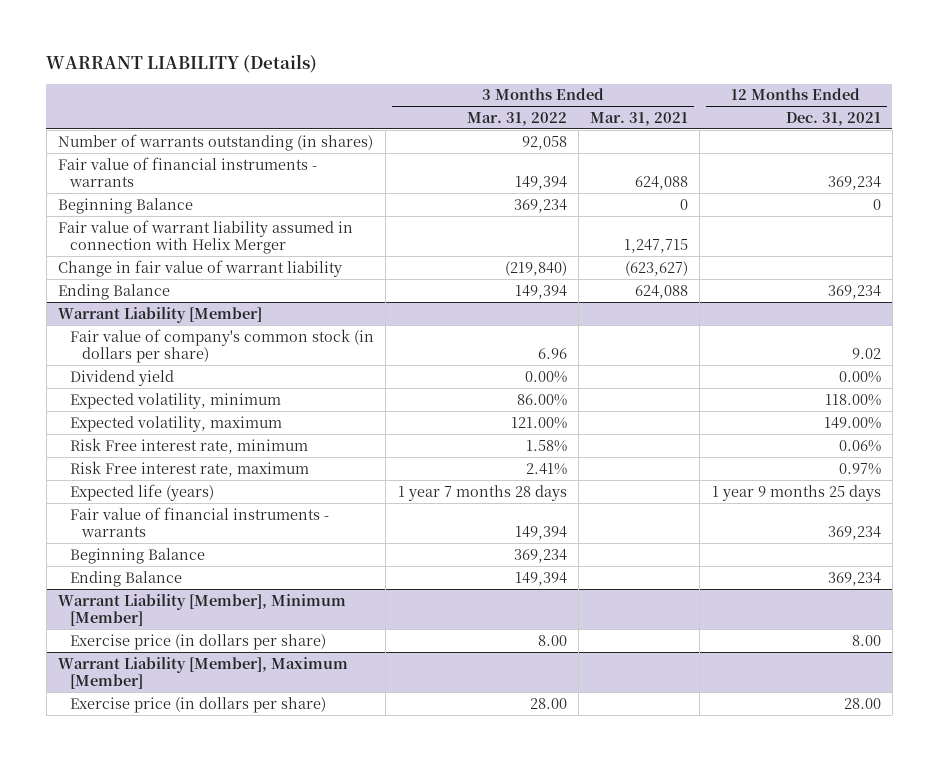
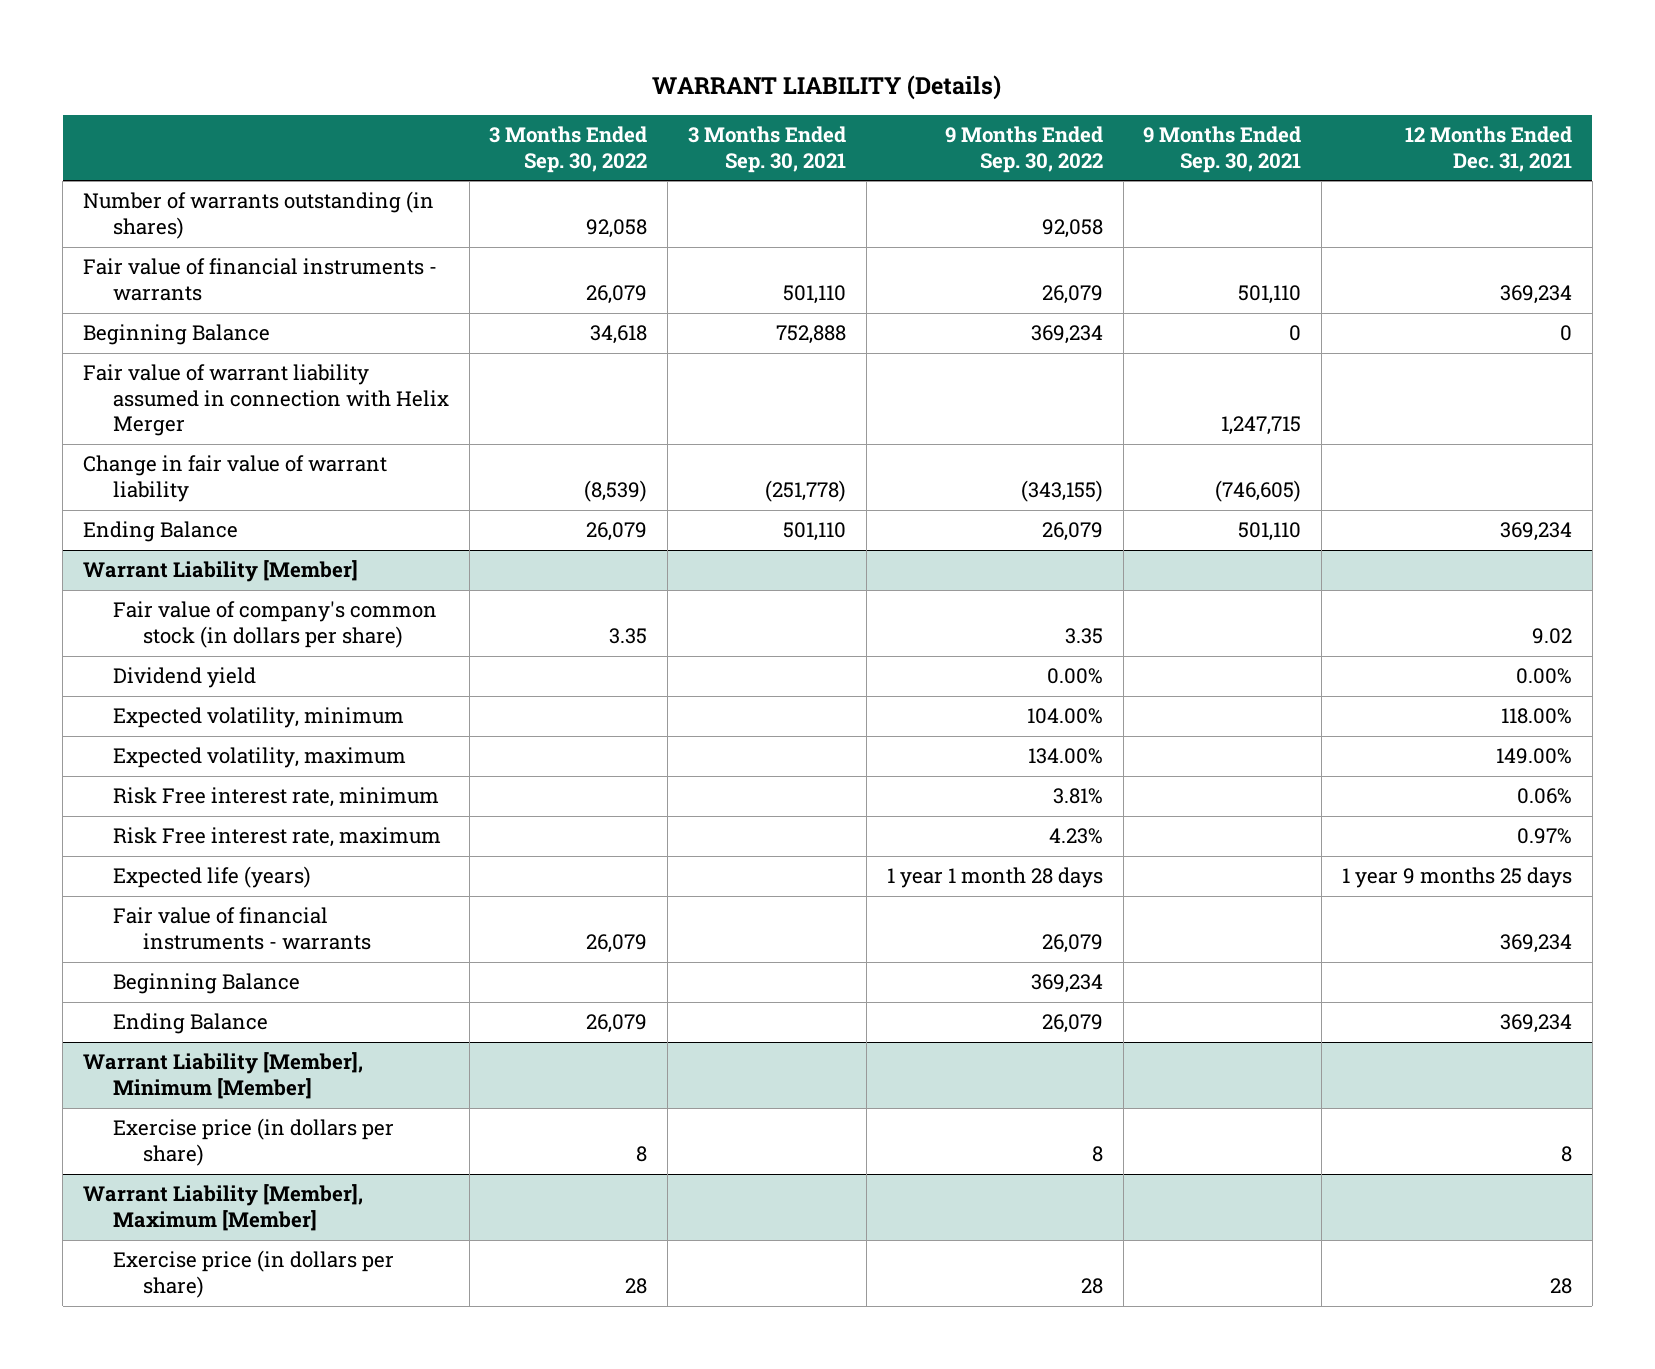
- | 3 Months Ended Mar. 31, 2022 | 3 Months Ended Mar. 31, 2021 | 12 Months Ended Dec. 31, 2021
+ | 3 Months Ended Sep. 30, 2022 | 3 Months Ended Sep. 30, 2021 | 9 Months Ended Sep. 30, 2022 | 9 Months Ended Sep. 30, 2021 | 12 Months Ended Dec. 31, 2021
@ Warrant Liability [Member], Minimum [Member]
- Exercise price (in dollars per share) | 8.00 | | 8.00
+ Exercise price (in dollars per share) | 8 | | 8 | | 8
@ Warrant Liability [Member], Maximum [Member]
- Exercise price (in dollars per share) | 28.00 | | 28.00
+ Exercise price (in dollars per share) | 28 | | 28 | | 28

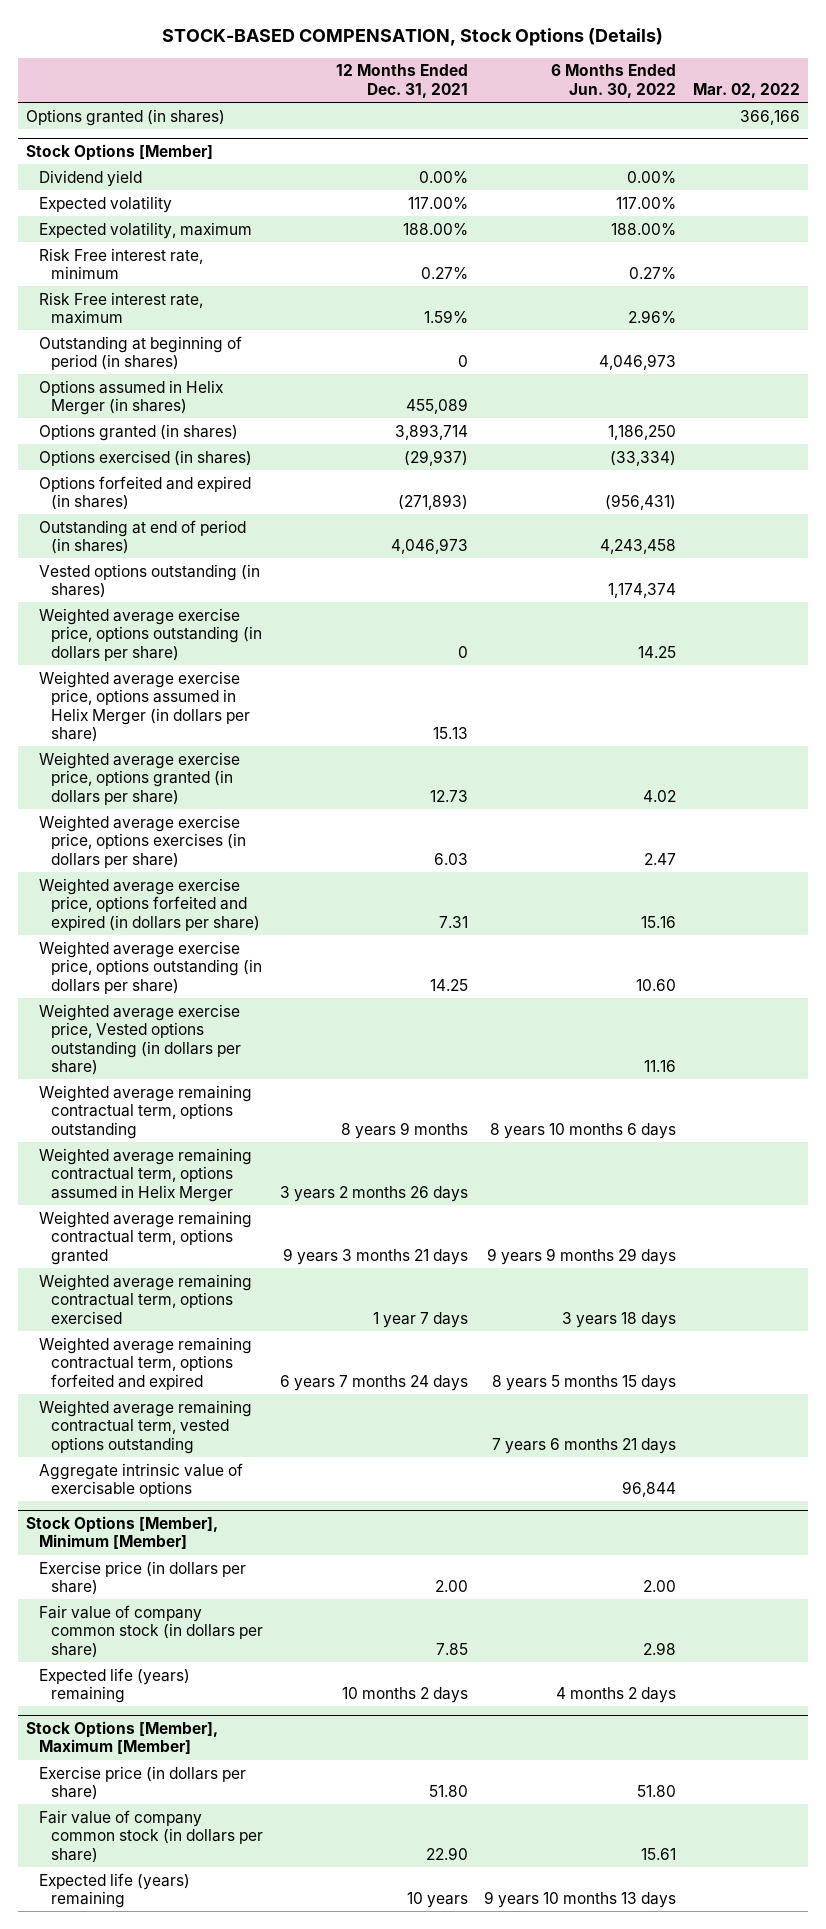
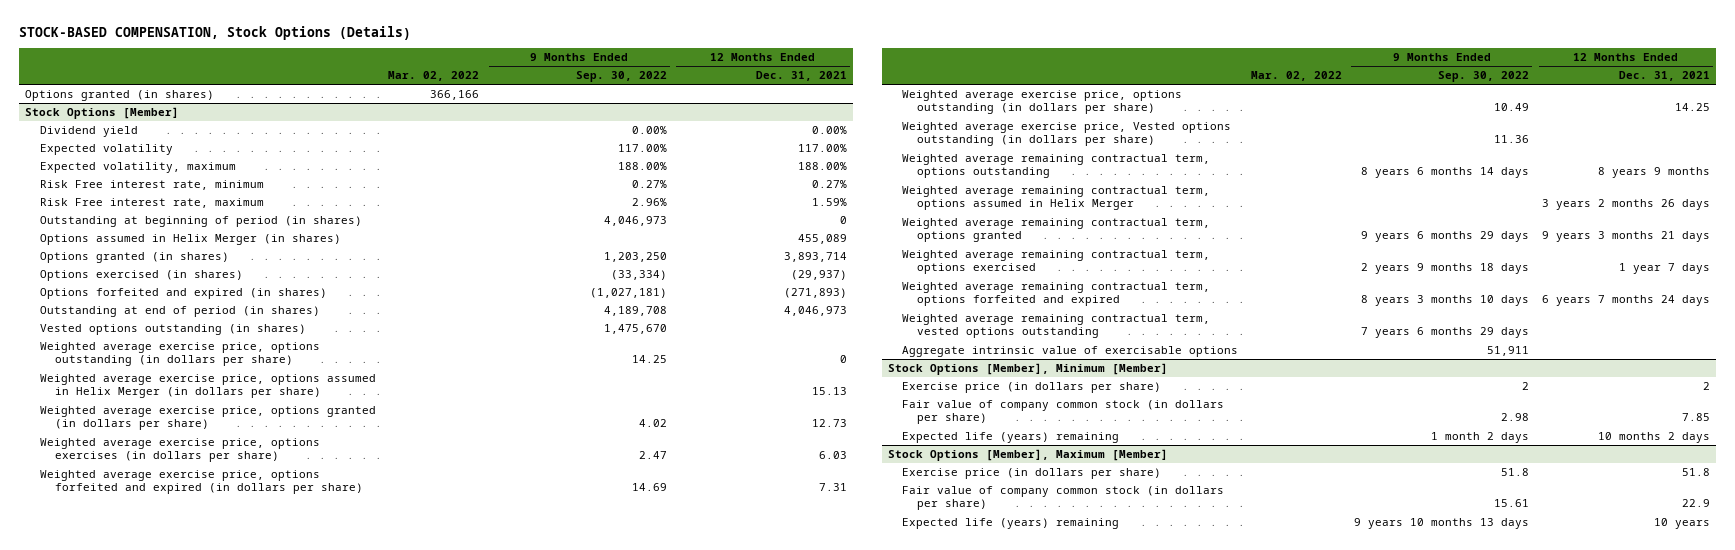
- | 12 Months Ended Dec. 31, 2021 | 6 Months Ended Jun. 30, 2022 | Mar. 02, 2022
+ | Mar. 02, 2022 | 9 Months Ended Sep. 30, 2022 | 12 Months Ended Dec. 31, 2021
@ Stock Options [Member], Minimum [Member]
- Exercise price (in dollars per share) | 2.00 | 2.00 |
+ Exercise price (in dollars per share) | | 2 | 2
@ Stock Options [Member], Maximum [Member]
- Exercise price (in dollars per share) | 51.80 | 51.80 |
- Fair value of company common stock (in dollars per share) | 22.90 | 15.61 |
+ Exercise price (in dollars per share) | | 51.8 | 51.8
+ Fair value of company common stock (in dollars per share) | | 15.61 | 22.9

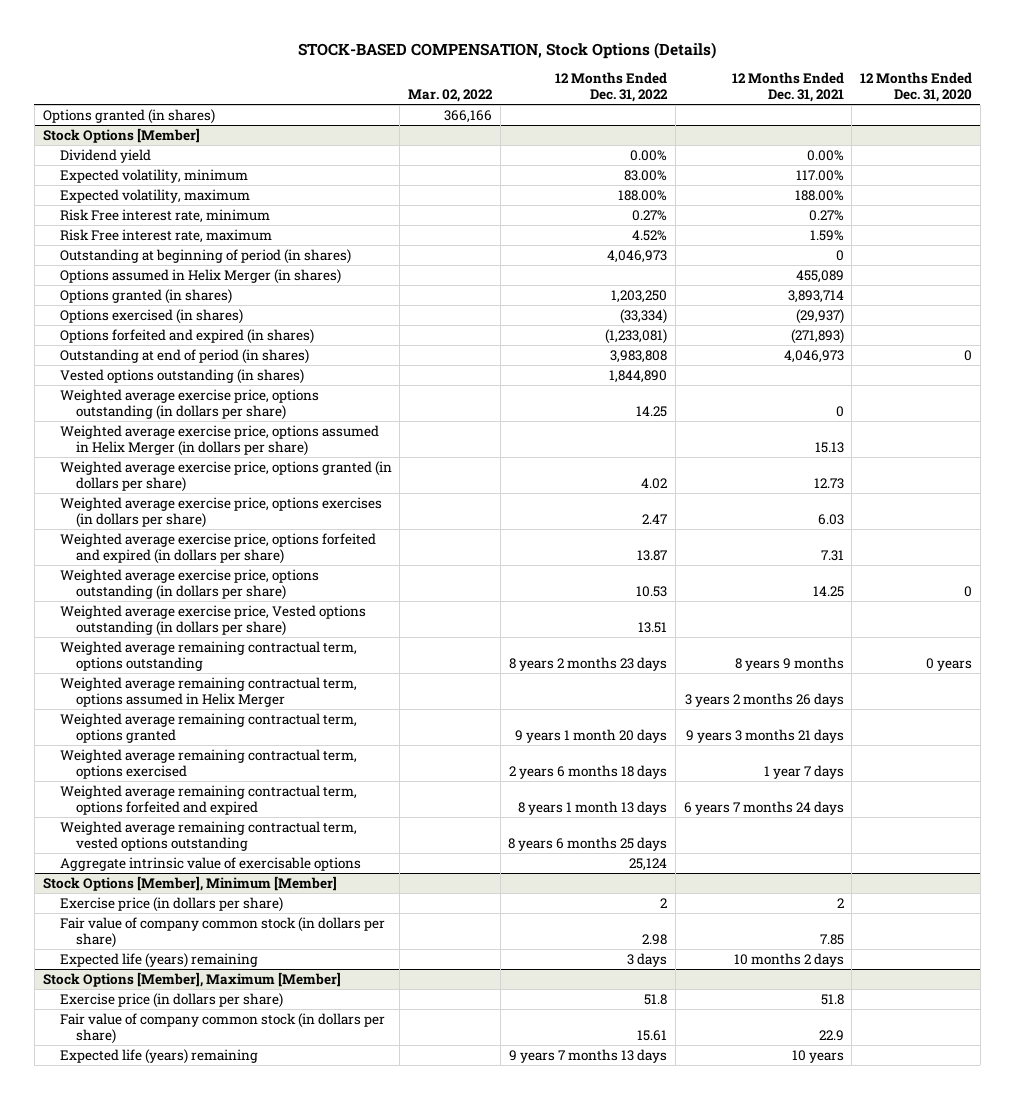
- | Mar. 02, 2022 | 9 Months Ended Sep. 30, 2022 | 12 Months Ended Dec. 31, 2021
+ | Mar. 02, 2022 | 12 Months Ended Dec. 31, 2022 | 12 Months Ended Dec. 31, 2021 | 12 Months Ended Dec. 31, 2020
@ Stock Options [Member]
- Expected volatility | | 117.00% | 117.00%
+ Expected volatility, minimum | | 83.00% | 117.00% |

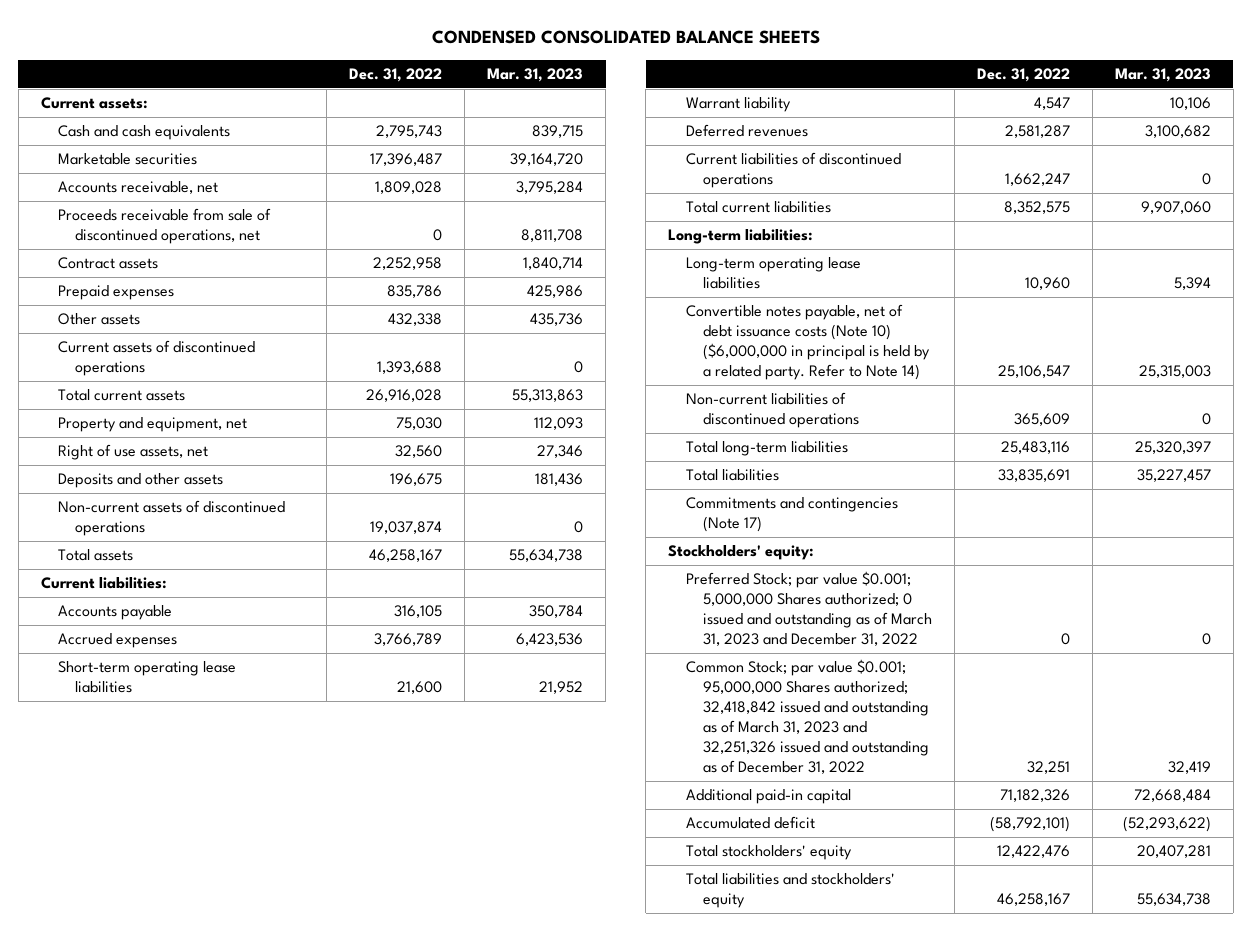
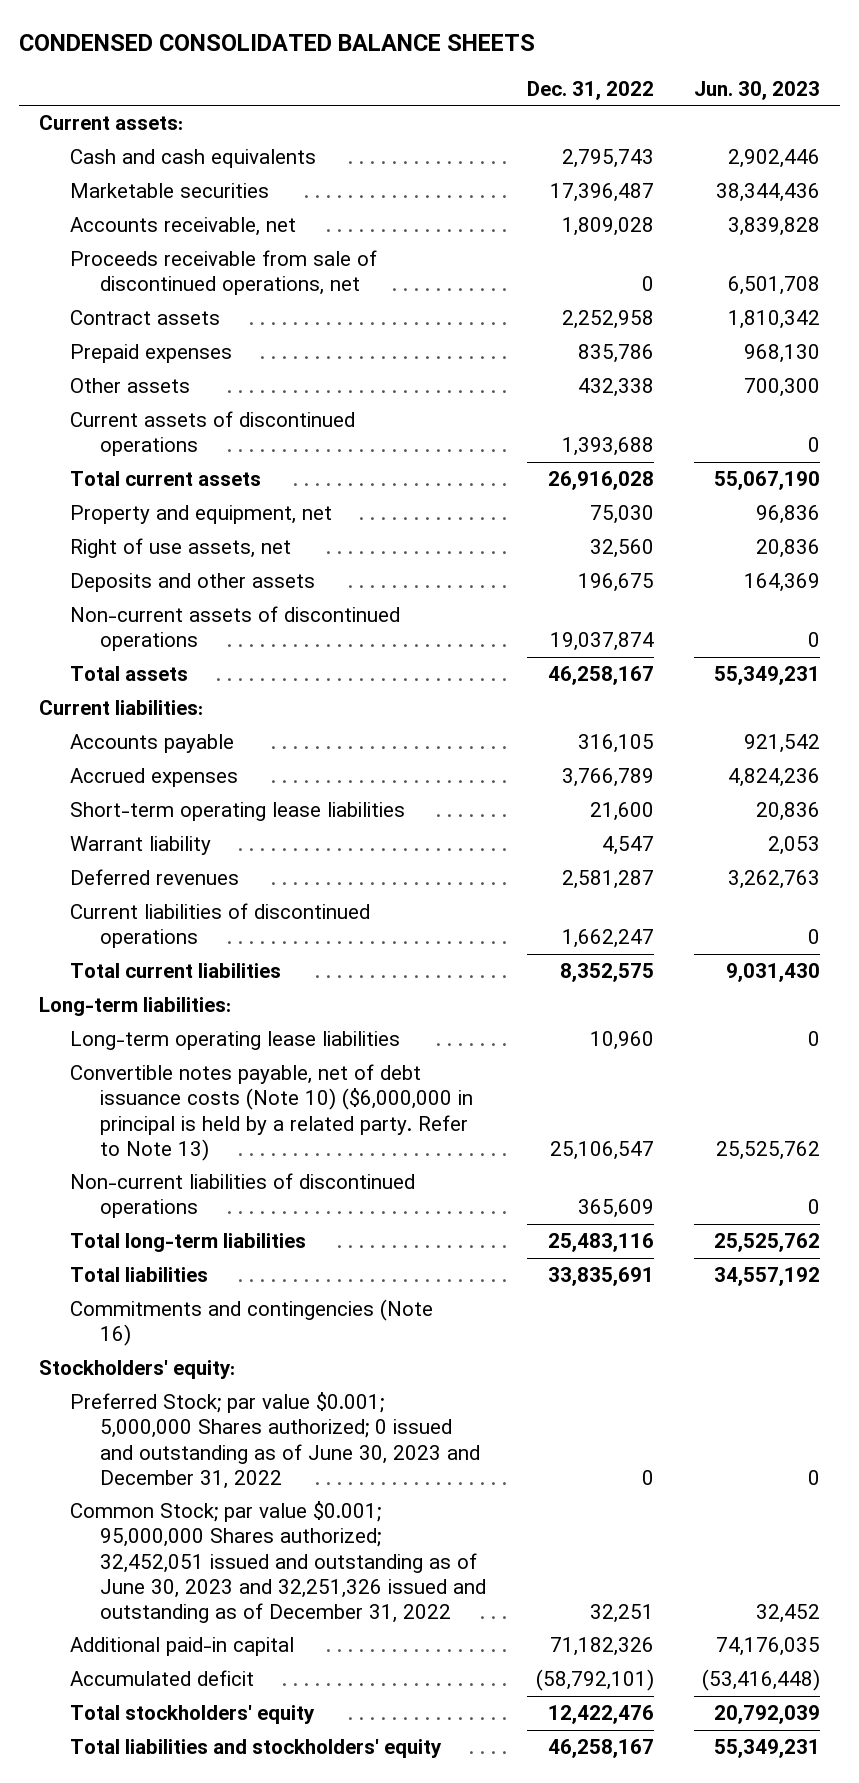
- | Dec. 31, 2022 | Mar. 31, 2023
+ | Dec. 31, 2022 | Jun. 30, 2023
- Convertible notes payable, net of debt issuance costs (Note 10) ($6,000,000 in principal is held by a related party. Refer to Note 14) | 25,106,547 | 25,315,003
+ Convertible notes payable, net of debt issuance costs (Note 10) ($6,000,000 in principal is held by a related party. Refer to Note 13) | 25,106,547 | 25,525,762
- Commitments and contingencies (Note 17)
+ Commitments and contingencies (Note 16)
- Preferred Stock; par value $0.001; 5,000,000 Shares authorized; 0 issued and outstanding as of March 31, 2023 and December 31, 2022 | 0 | 0
- Common Stock; par value $0.001; 95,000,000 Shares authorized; 32,418,842 issued and outstanding as of March 31, 2023 and 32,251,326 issued and outstanding as of December 31, 2022 | 32,251 | 32,419
+ Preferred Stock; par value $0.001; 5,000,000 Shares authorized; 0 issued and outstanding as of June 30, 2023 and December 31, 2022 | 0 | 0
+ Common Stock; par value $0.001; 95,000,000 Shares authorized; 32,452,051 issued and outstanding as of June 30, 2023 and 32,251,326 issued and outstanding as of December 31, 2022 | 32,251 | 32,452

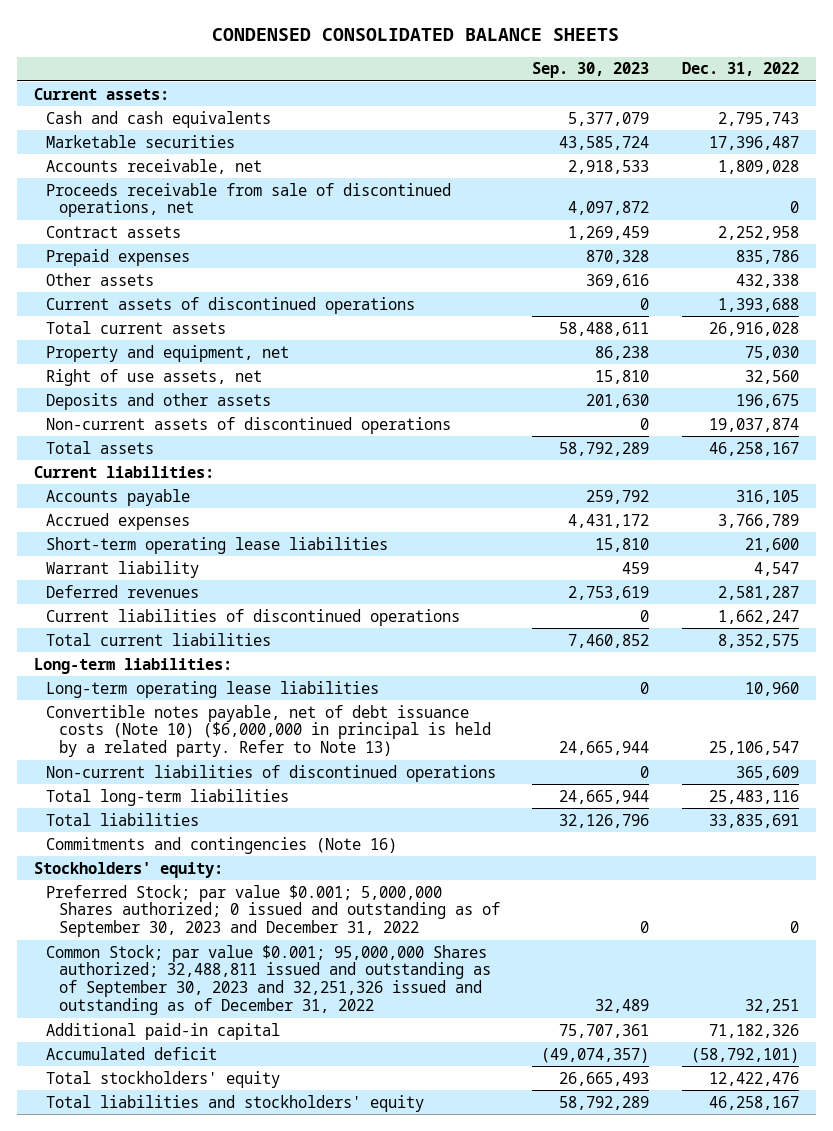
- | Dec. 31, 2022 | Jun. 30, 2023
+ | Sep. 30, 2023 | Dec. 31, 2022
- Preferred Stock; par value $0.001; 5,000,000 Shares authorized; 0 issued and outstanding as of June 30, 2023 and December 31, 2022 | 0 | 0
- Common Stock; par value $0.001; 95,000,000 Shares authorized; 32,452,051 issued and outstanding as of June 30, 2023 and 32,251,326 issued and outstanding as of December 31, 2022 | 32,251 | 32,452
+ Preferred Stock; par value $0.001; 5,000,000 Shares authorized; 0 issued and outstanding as of September 30, 2023 and December 31, 2022 | 0 | 0
+ Common Stock; par value $0.001; 95,000,000 Shares authorized; 32,488,811 issued and outstanding as of September 30, 2023 and 32,251,326 issued and outstanding as of December 31, 2022 | 32,489 | 32,251

